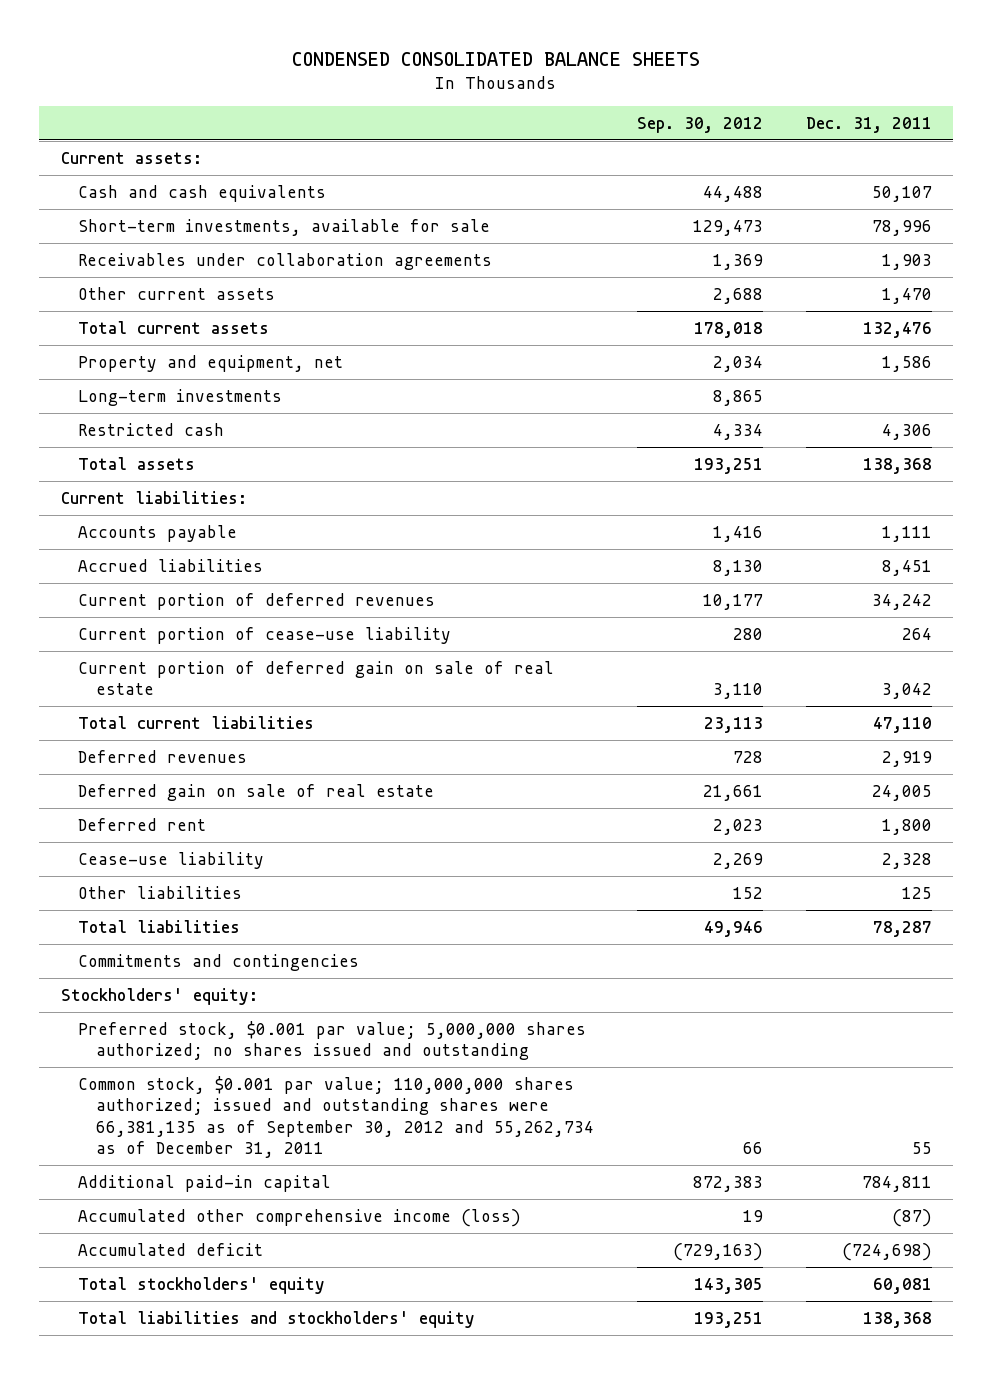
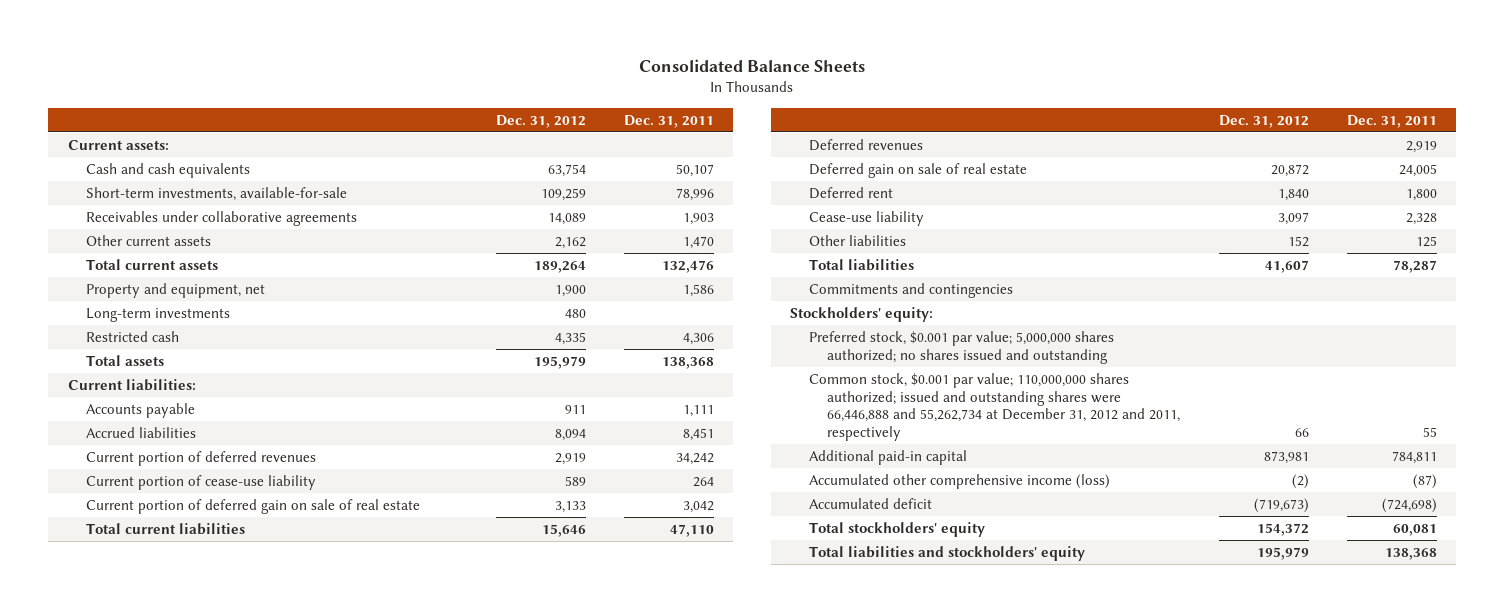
- CONDENSED CONSOLIDATED BALANCE SHEETS
+ Consolidated Balance Sheets
- | Sep. 30, 2012 | Dec. 31, 2011
+ | Dec. 31, 2012 | Dec. 31, 2011
- Short-term investments, available for sale | 129,473 | 78,996
- Receivables under collaboration agreements | 1,369 | 1,903
+ Short-term investments, available-for-sale | 109,259 | 78,996
+ Receivables under collaborative agreements | 14,089 | 1,903
- Common stock, $0.001 par value; 110,000,000 shares authorized; issued and outstanding shares were 66,381,135 as of September 30, 2012 and 55,262,734 as of December 31, 2011 | 66 | 55
+ Common stock, $0.001 par value; 110,000,000 shares authorized; issued and outstanding shares were 66,446,888 and 55,262,734 at December 31, 2012 and 2011, respectively | 66 | 55

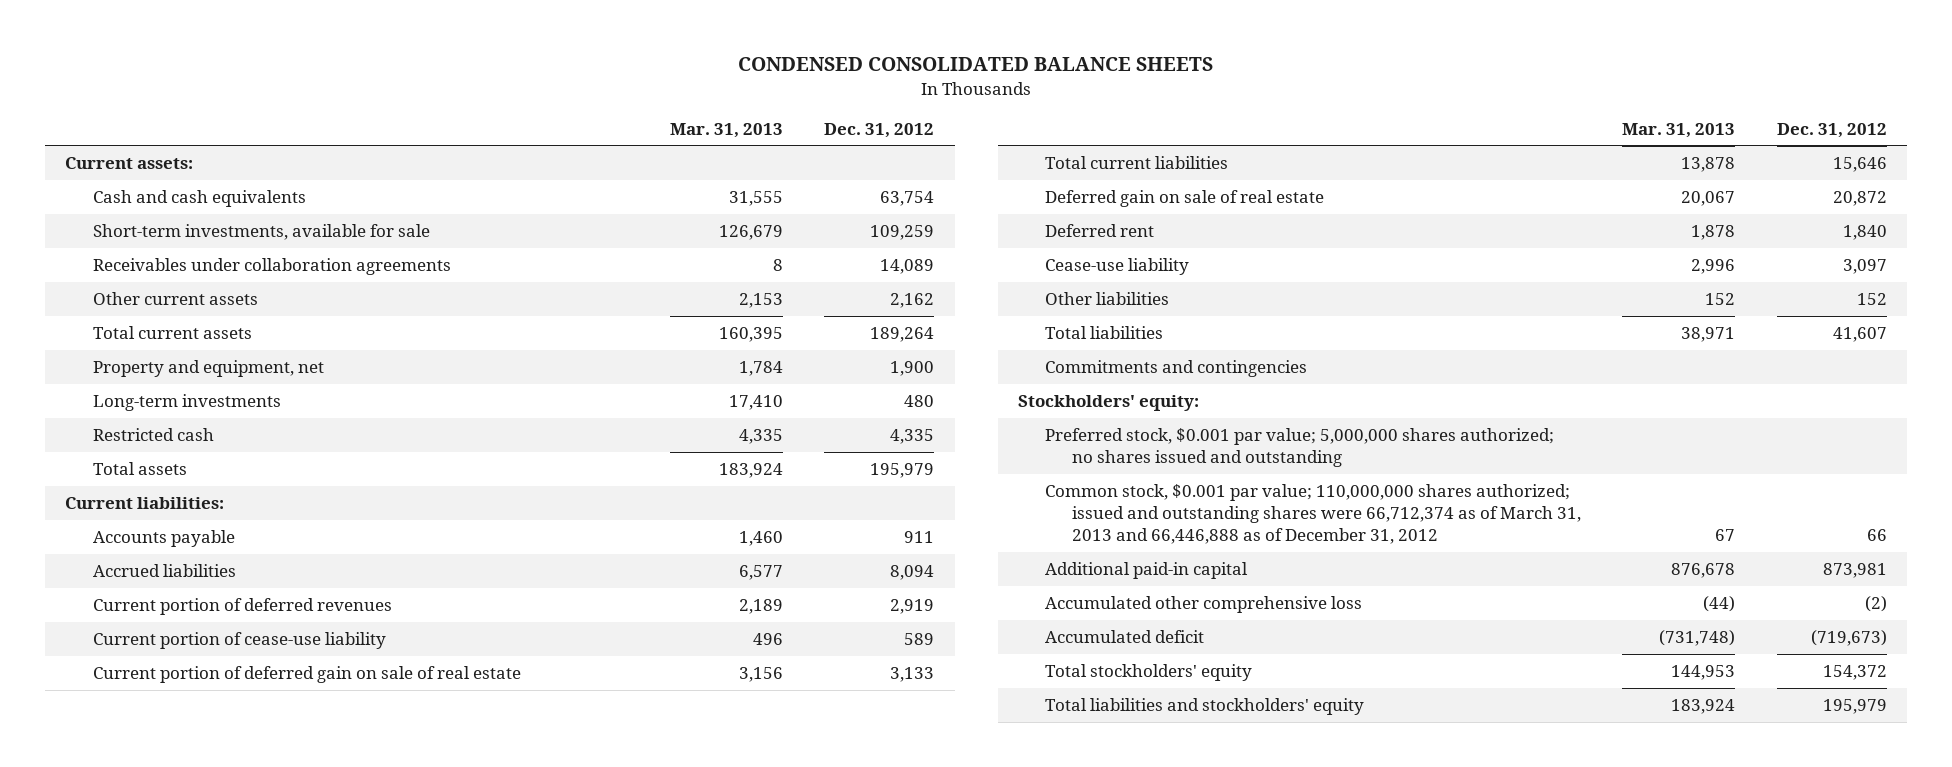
- Consolidated Balance Sheets
+ CONDENSED CONSOLIDATED BALANCE SHEETS
- | Dec. 31, 2012 | Dec. 31, 2011
+ | Mar. 31, 2013 | Dec. 31, 2012
- Short-term investments, available-for-sale | 109,259 | 78,996
- Receivables under collaborative agreements | 14,089 | 1,903
+ Short-term investments, available for sale | 126,679 | 109,259
+ Receivables under collaboration agreements | 8 | 14,089
- Deferred revenues | | 2,919
- Common stock, $0.001 par value; 110,000,000 shares authorized; issued and outstanding shares were 66,446,888 and 55,262,734 at December 31, 2012 and 2011, respectively | 66 | 55
+ Common stock, $0.001 par value; 110,000,000 shares authorized; issued and outstanding shares were 66,712,374 as of March 31, 2013 and 66,446,888 as of December 31, 2012 | 67 | 66
- Accumulated other comprehensive income (loss) | (2) | (87)
+ Accumulated other comprehensive loss | (44) | (2)

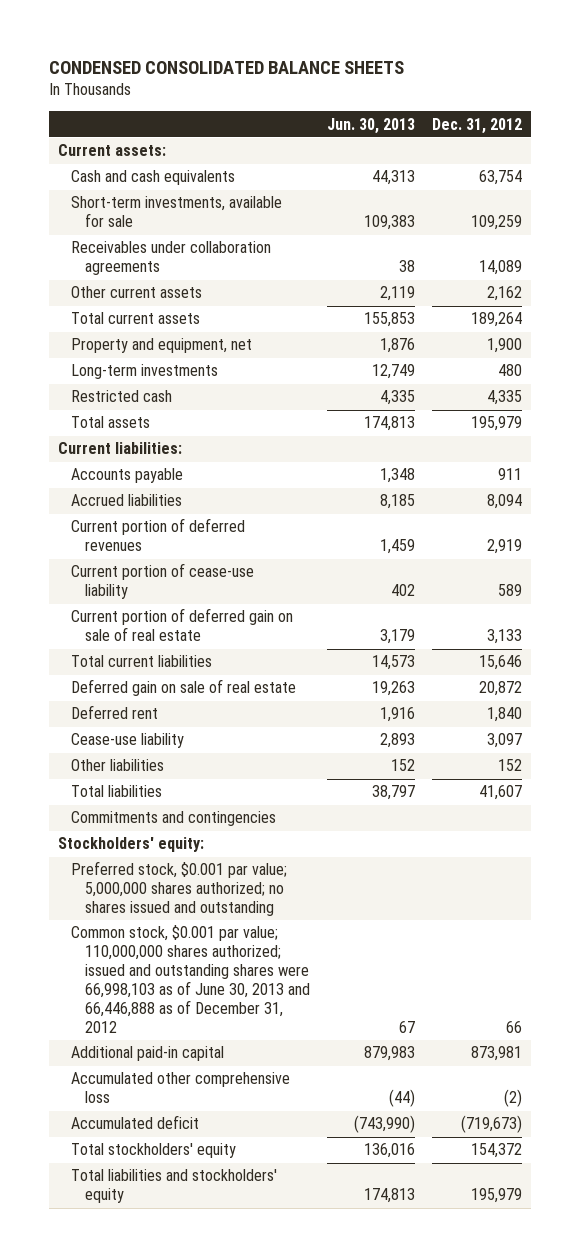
- | Mar. 31, 2013 | Dec. 31, 2012
+ | Jun. 30, 2013 | Dec. 31, 2012
- Common stock, $0.001 par value; 110,000,000 shares authorized; issued and outstanding shares were 66,712,374 as of March 31, 2013 and 66,446,888 as of December 31, 2012 | 67 | 66
+ Common stock, $0.001 par value; 110,000,000 shares authorized; issued and outstanding shares were 66,998,103 as of June 30, 2013 and 66,446,888 as of December 31, 2012 | 67 | 66

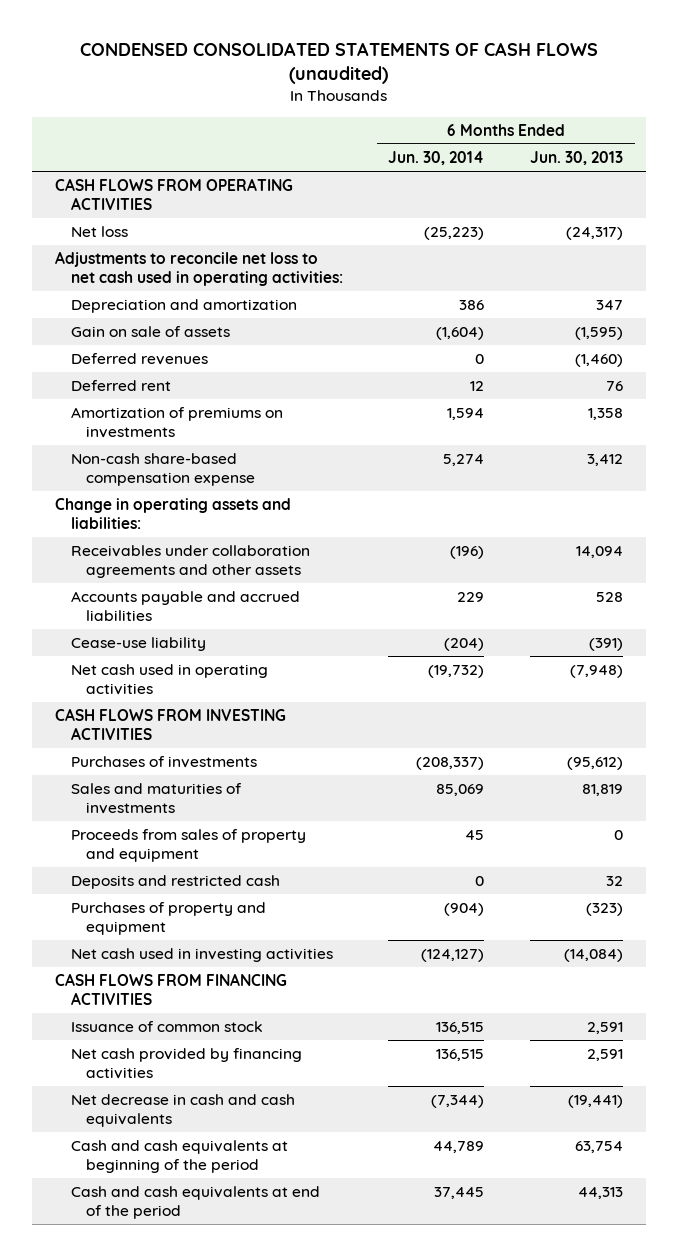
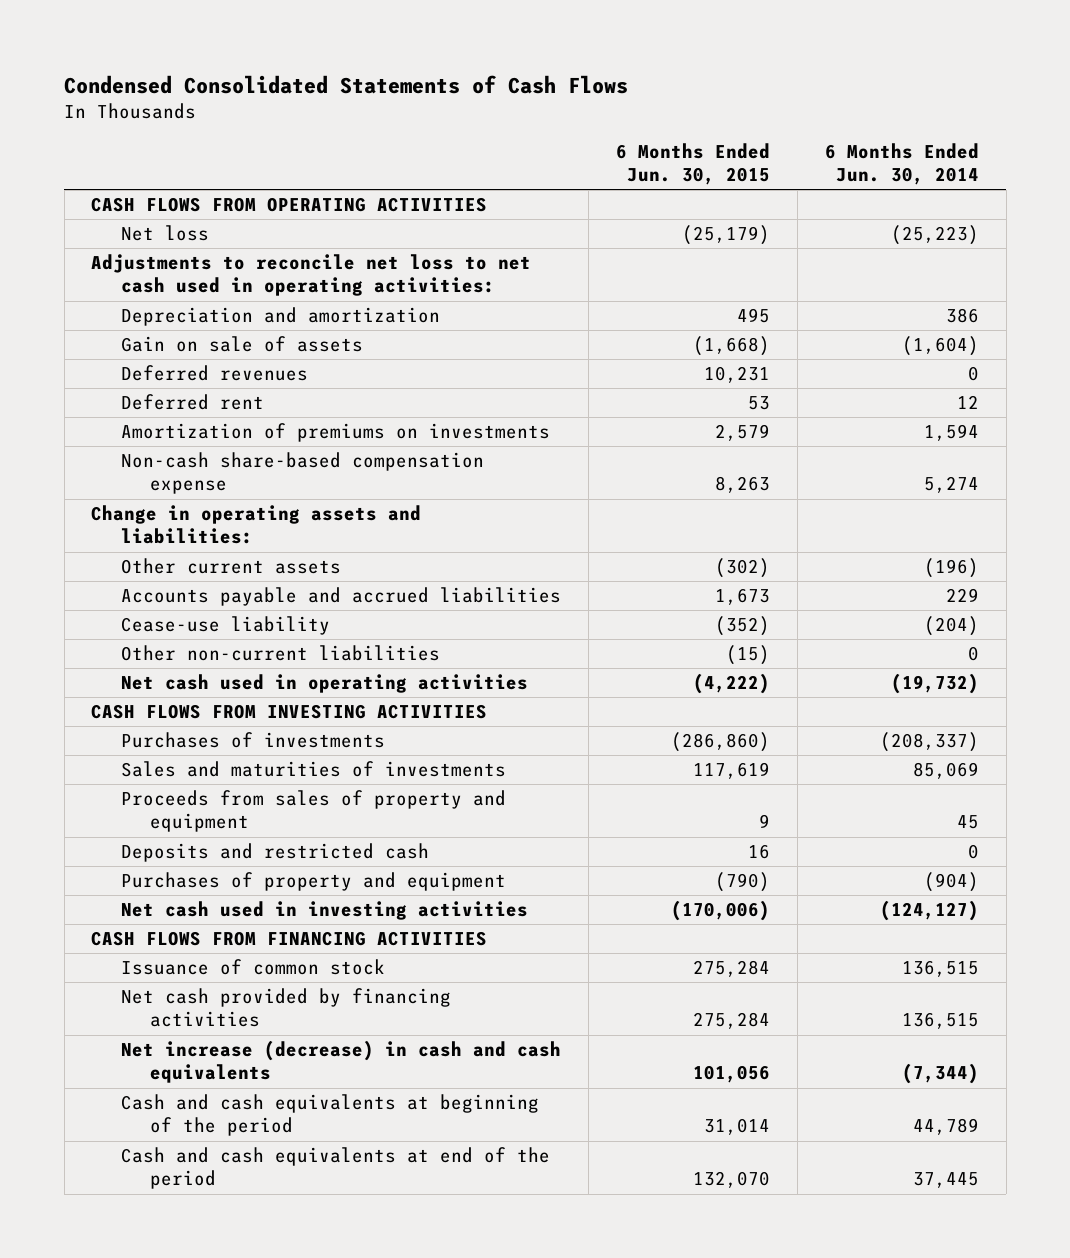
- CONDENSED CONSOLIDATED STATEMENTS OF CASH FLOWS (unaudited)
+ Condensed Consolidated Statements of Cash Flows
- | 6 Months Ended Jun. 30, 2014 | 6 Months Ended Jun. 30, 2013
+ | 6 Months Ended Jun. 30, 2015 | 6 Months Ended Jun. 30, 2014
- Receivables under collaboration agreements and other assets | (196) | 14,094
+ Other current assets | (302) | (196)
+ Other non-current liabilities | (15) | 0
- Net decrease in cash and cash equivalents | (7,344) | (19,441)
+ Net increase (decrease) in cash and cash equivalents | 101,056 | (7,344)

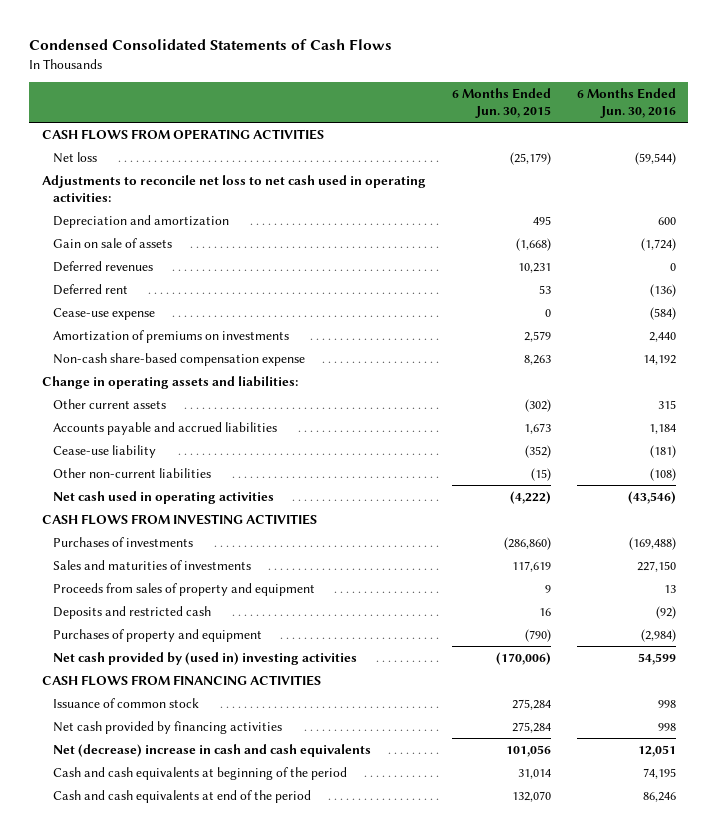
- | 6 Months Ended Jun. 30, 2015 | 6 Months Ended Jun. 30, 2014
+ | 6 Months Ended Jun. 30, 2015 | 6 Months Ended Jun. 30, 2016
+ Cease-use expense | 0 | (584)
- Net cash used in investing activities | (170,006) | (124,127)
+ Net cash provided by (used in) investing activities | (170,006) | 54,599
- Net increase (decrease) in cash and cash equivalents | 101,056 | (7,344)
+ Net (decrease) increase in cash and cash equivalents | 101,056 | 12,051

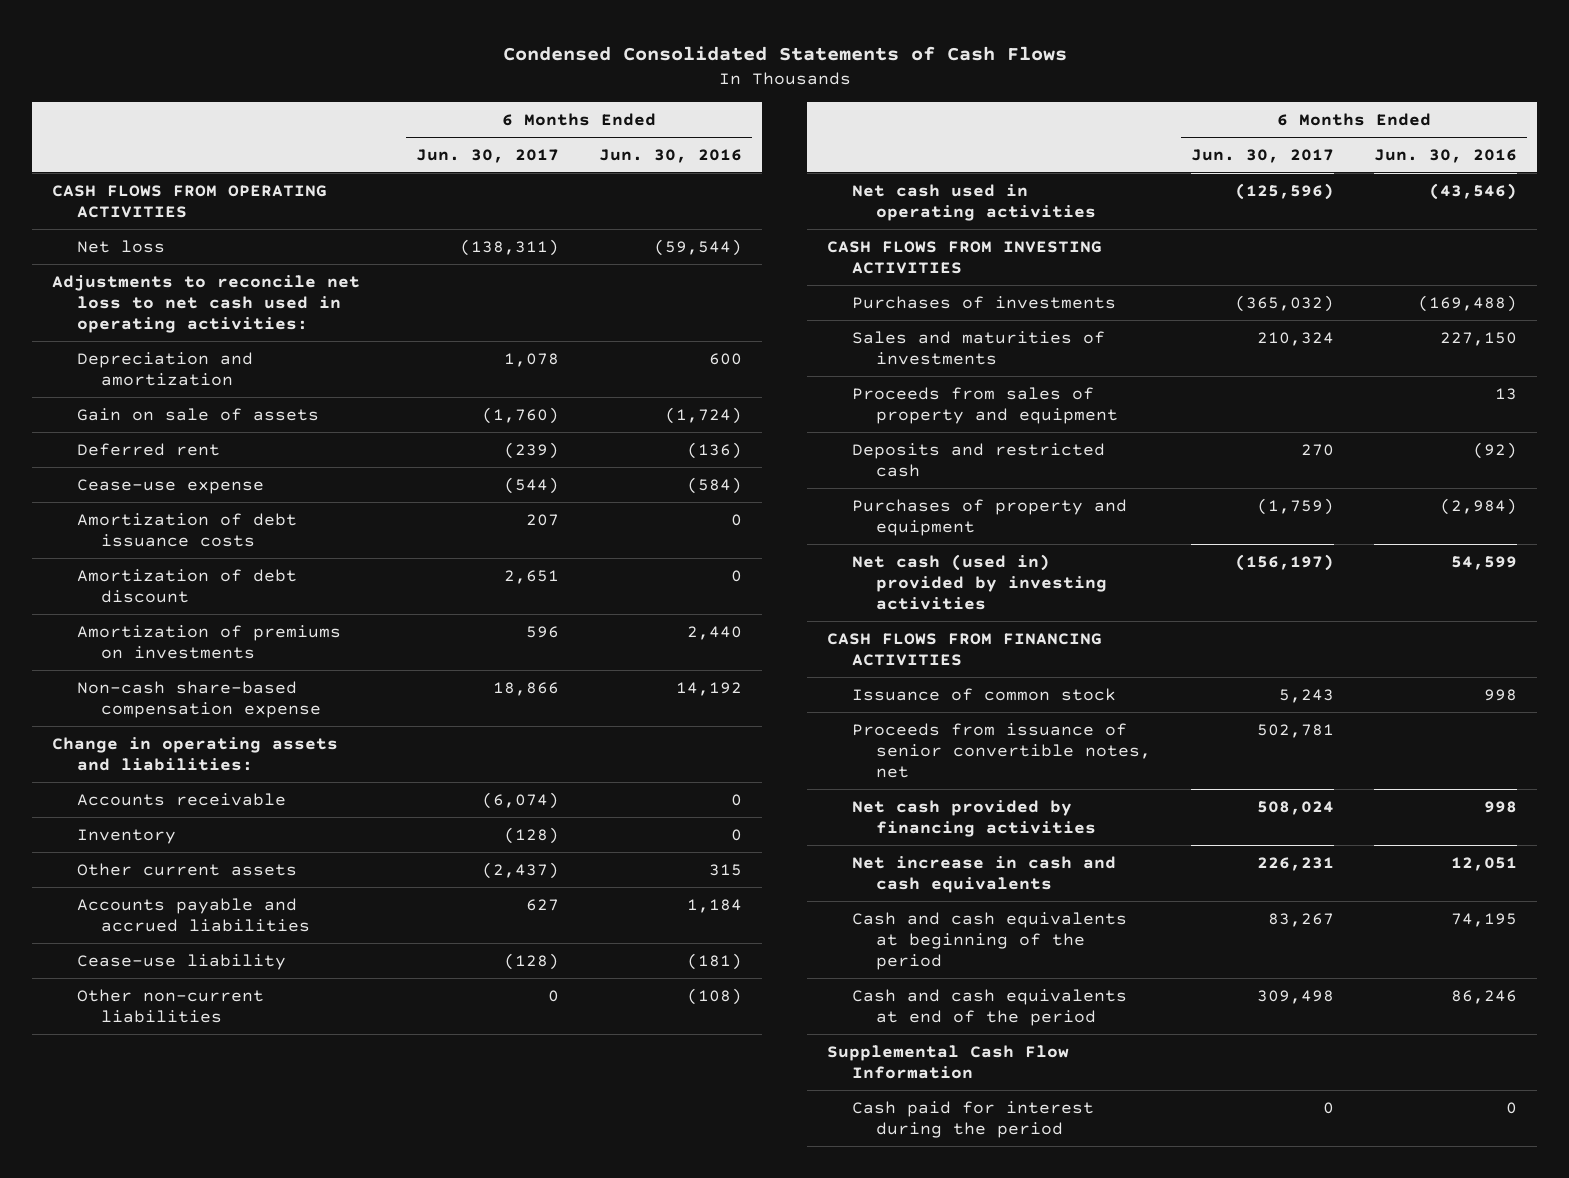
- | 6 Months Ended Jun. 30, 2015 | 6 Months Ended Jun. 30, 2016
+ | 6 Months Ended Jun. 30, 2017 | 6 Months Ended Jun. 30, 2016
- Deferred revenues | 10,231 | 0
+ Amortization of debt issuance costs | 207 | 0
+ Amortization of debt discount | 2,651 | 0
+ Accounts receivable | (6,074) | 0
+ Inventory | (128) | 0
- Net cash provided by (used in) investing activities | (170,006) | 54,599
+ Net cash (used in) provided by investing activities | (156,197) | 54,599
+ Proceeds from issuance of senior convertible notes, net | 502,781 |
- Net (decrease) increase in cash and cash equivalents | 101,056 | 12,051
+ Net increase in cash and cash equivalents | 226,231 | 12,051
+ Supplemental Cash Flow Information
+ Cash paid for interest during the period | 0 | 0

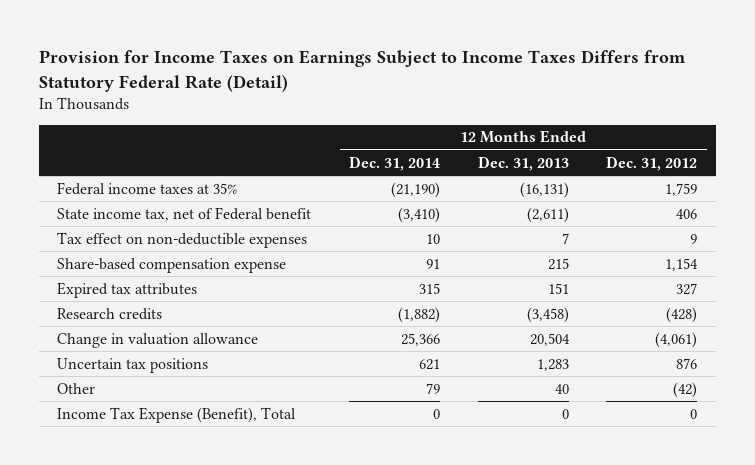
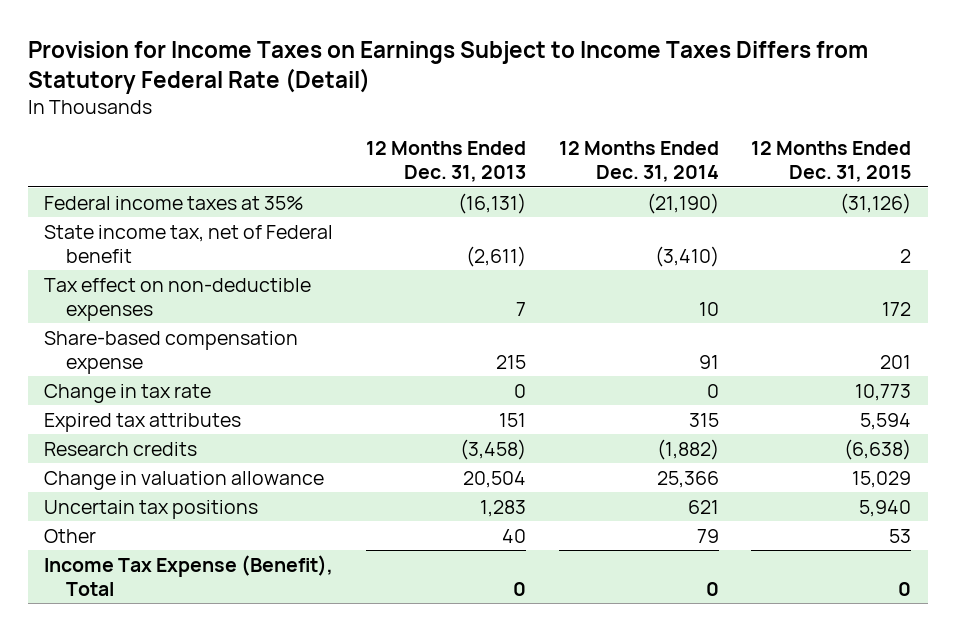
- | 12 Months Ended Dec. 31, 2014 | 12 Months Ended Dec. 31, 2013 | 12 Months Ended Dec. 31, 2012
+ | 12 Months Ended Dec. 31, 2013 | 12 Months Ended Dec. 31, 2014 | 12 Months Ended Dec. 31, 2015
+ Change in tax rate | 0 | 0 | 10,773

